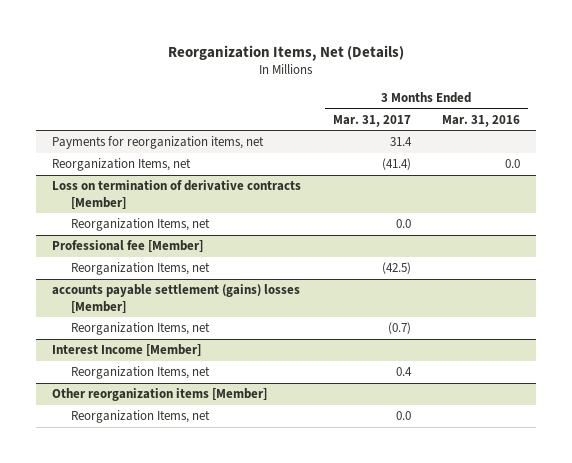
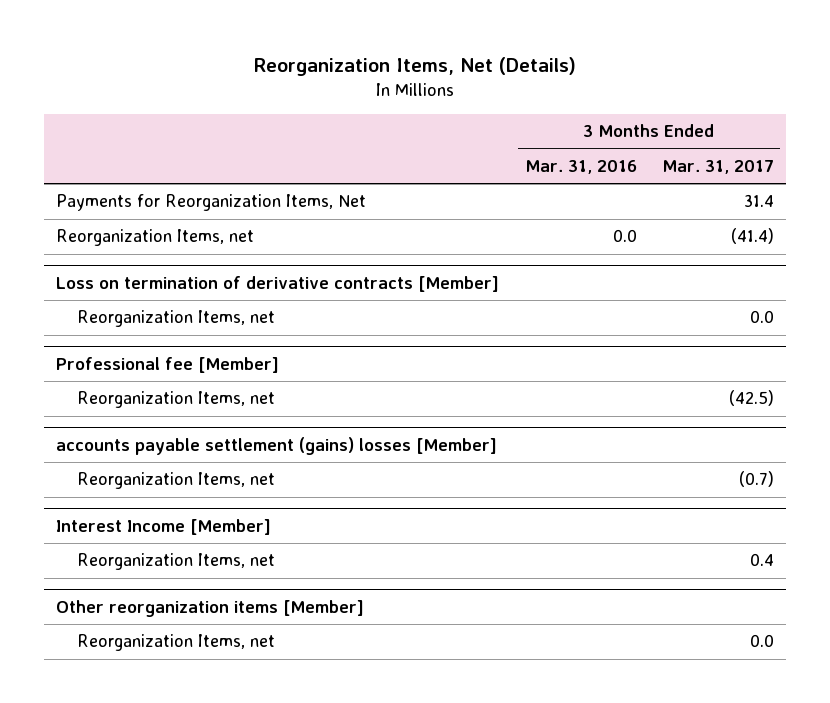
- | 3 Months Ended Mar. 31, 2017 | 3 Months Ended Mar. 31, 2016
+ | 3 Months Ended Mar. 31, 2016 | 3 Months Ended Mar. 31, 2017
- Payments for reorganization items, net | 31.4 |
+ Payments for Reorganization Items, Net | | 31.4

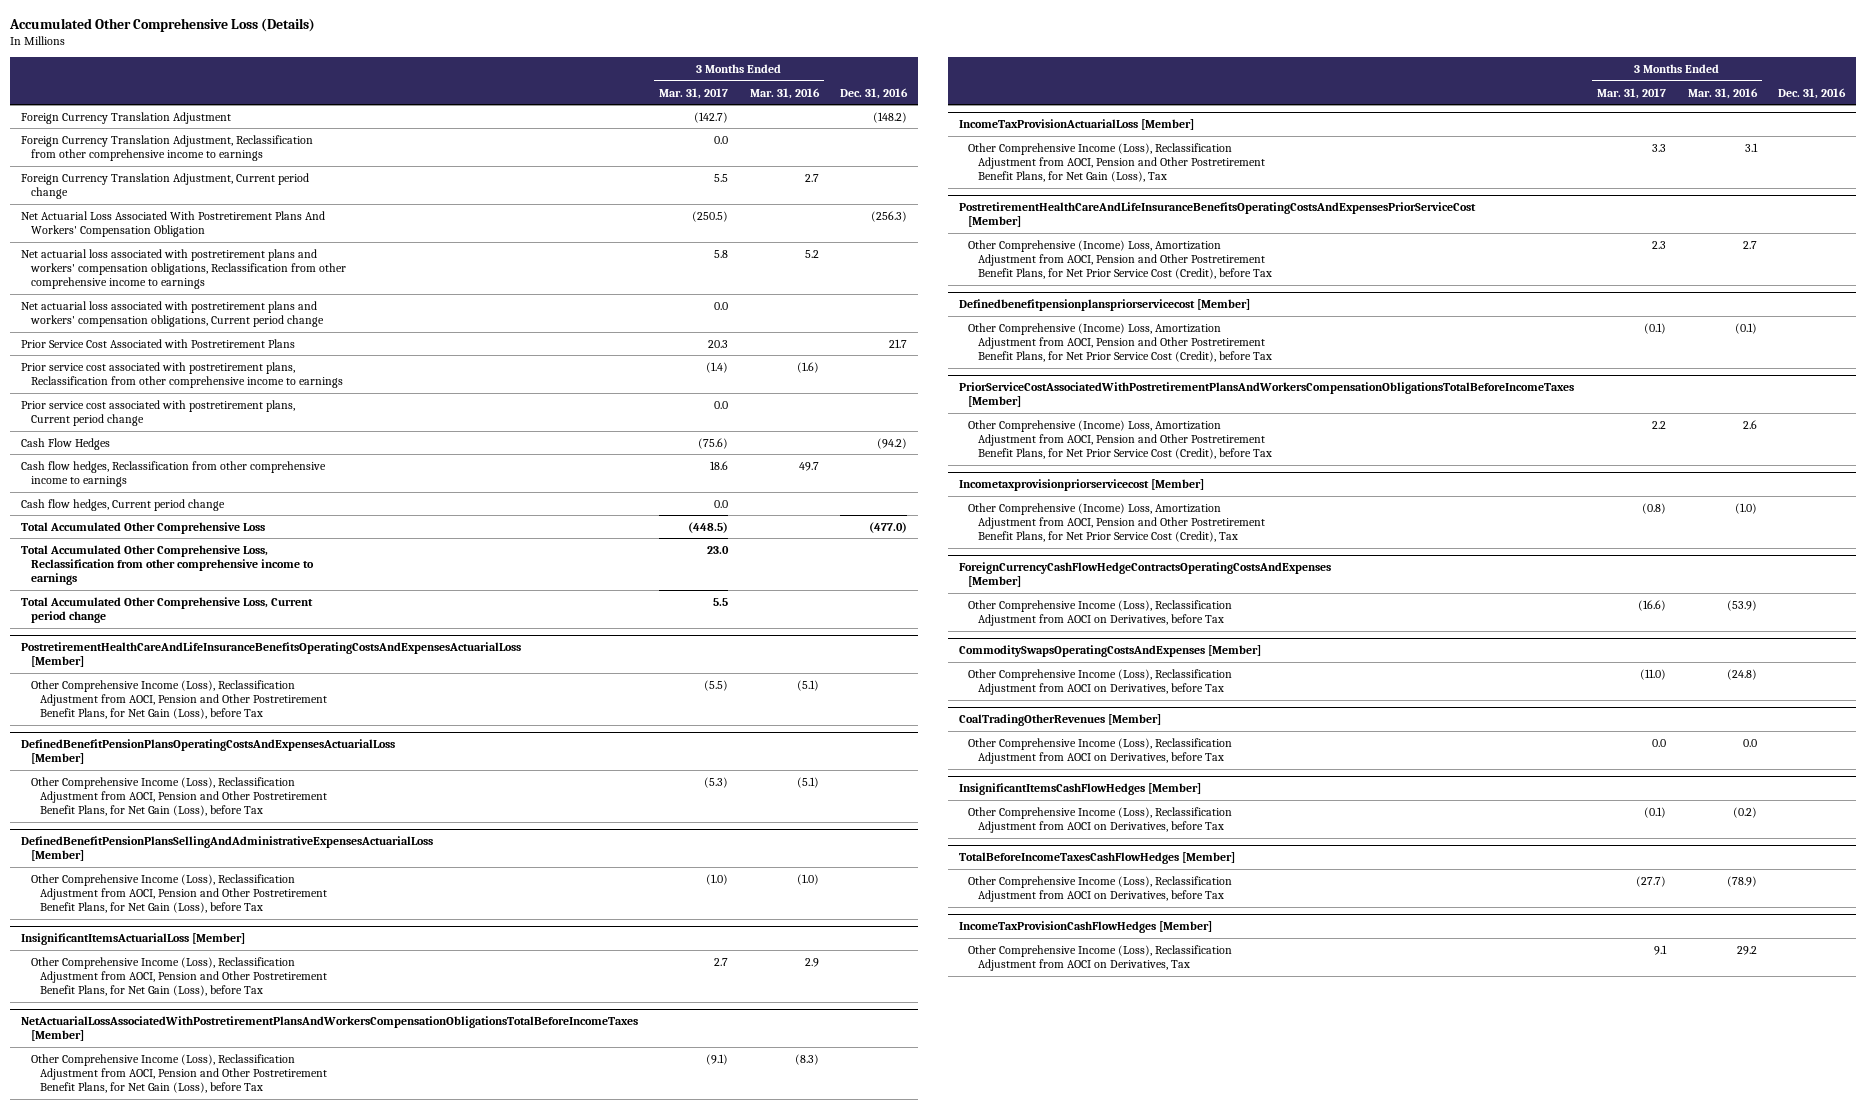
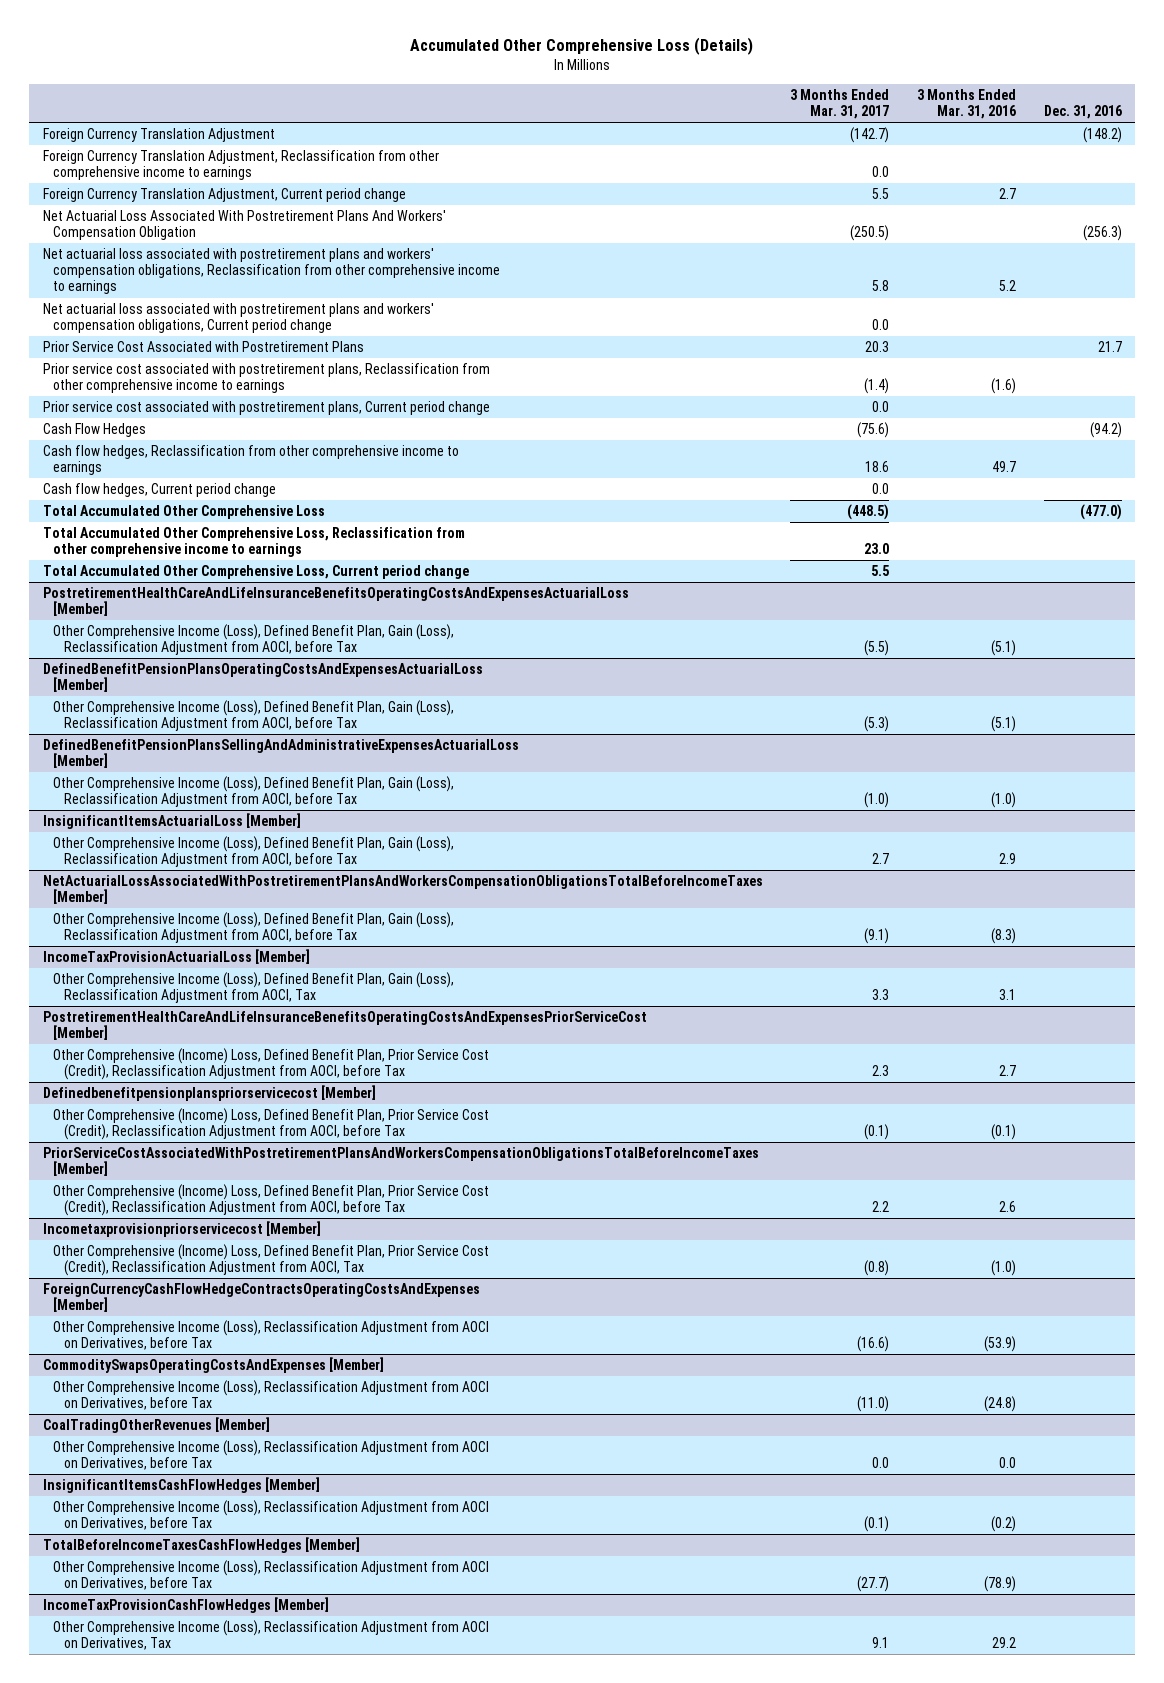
@ PostretirementHealthCareAndLifeInsuranceBenefitsOperatingCostsAndExpensesActuarialLoss [Member]
- Other Comprehensive Income (Loss), Reclassification Adjustment from AOCI, Pension and Other Postretirement Benefit Plans, for Net Gain (Loss), before Tax | (5.5) | (5.1) |
+ Other Comprehensive Income (Loss), Defined Benefit Plan, Gain (Loss), Reclassification Adjustment from AOCI, before Tax | (5.5) | (5.1) |
@ DefinedBenefitPensionPlansOperatingCostsAndExpensesActuarialLoss [Member]
- Other Comprehensive Income (Loss), Reclassification Adjustment from AOCI, Pension and Other Postretirement Benefit Plans, for Net Gain (Loss), before Tax | (5.3) | (5.1) |
+ Other Comprehensive Income (Loss), Defined Benefit Plan, Gain (Loss), Reclassification Adjustment from AOCI, before Tax | (5.3) | (5.1) |
@ DefinedBenefitPensionPlansSellingAndAdministrativeExpensesActuarialLoss [Member]
- Other Comprehensive Income (Loss), Reclassification Adjustment from AOCI, Pension and Other Postretirement Benefit Plans, for Net Gain (Loss), before Tax | (1.0) | (1.0) |
+ Other Comprehensive Income (Loss), Defined Benefit Plan, Gain (Loss), Reclassification Adjustment from AOCI, before Tax | (1.0) | (1.0) |
@ InsignificantItemsActuarialLoss [Member]
- Other Comprehensive Income (Loss), Reclassification Adjustment from AOCI, Pension and Other Postretirement Benefit Plans, for Net Gain (Loss), before Tax | 2.7 | 2.9 |
+ Other Comprehensive Income (Loss), Defined Benefit Plan, Gain (Loss), Reclassification Adjustment from AOCI, before Tax | 2.7 | 2.9 |
@ NetActuarialLossAssociatedWithPostretirementPlansAndWorkersCompensationObligationsTotalBeforeIncomeTaxes [Member]
- Other Comprehensive Income (Loss), Reclassification Adjustment from AOCI, Pension and Other Postretirement Benefit Plans, for Net Gain (Loss), before Tax | (9.1) | (8.3) |
+ Other Comprehensive Income (Loss), Defined Benefit Plan, Gain (Loss), Reclassification Adjustment from AOCI, before Tax | (9.1) | (8.3) |
@ IncomeTaxProvisionActuarialLoss [Member]
- Other Comprehensive Income (Loss), Reclassification Adjustment from AOCI, Pension and Other Postretirement Benefit Plans, for Net Gain (Loss), Tax | 3.3 | 3.1 |
+ Other Comprehensive Income (Loss), Defined Benefit Plan, Gain (Loss), Reclassification Adjustment from AOCI, Tax | 3.3 | 3.1 |
@ PostretirementHealthCareAndLifeInsuranceBenefitsOperatingCostsAndExpensesPriorServiceCost [Member]
- Other Comprehensive (Income) Loss, Amortization Adjustment from AOCI, Pension and Other Postretirement Benefit Plans, for Net Prior Service Cost (Credit), before Tax | 2.3 | 2.7 |
+ Other Comprehensive (Income) Loss, Defined Benefit Plan, Prior Service Cost (Credit), Reclassification Adjustment from AOCI, before Tax | 2.3 | 2.7 |
@ Definedbenefitpensionplanspriorservicecost [Member]
- Other Comprehensive (Income) Loss, Amortization Adjustment from AOCI, Pension and Other Postretirement Benefit Plans, for Net Prior Service Cost (Credit), before Tax | (0.1) | (0.1) |
+ Other Comprehensive (Income) Loss, Defined Benefit Plan, Prior Service Cost (Credit), Reclassification Adjustment from AOCI, before Tax | (0.1) | (0.1) |
@ PriorServiceCostAssociatedWithPostretirementPlansAndWorkersCompensationObligationsTotalBeforeIncomeTaxes [Member]
- Other Comprehensive (Income) Loss, Amortization Adjustment from AOCI, Pension and Other Postretirement Benefit Plans, for Net Prior Service Cost (Credit), before Tax | 2.2 | 2.6 |
+ Other Comprehensive (Income) Loss, Defined Benefit Plan, Prior Service Cost (Credit), Reclassification Adjustment from AOCI, before Tax | 2.2 | 2.6 |
@ Incometaxprovisionpriorservicecost [Member]
- Other Comprehensive (Income) Loss, Amortization Adjustment from AOCI, Pension and Other Postretirement Benefit Plans, for Net Prior Service Cost (Credit), Tax | (0.8) | (1.0) |
+ Other Comprehensive (Income) Loss, Defined Benefit Plan, Prior Service Cost (Credit), Reclassification Adjustment from AOCI, Tax | (0.8) | (1.0) |

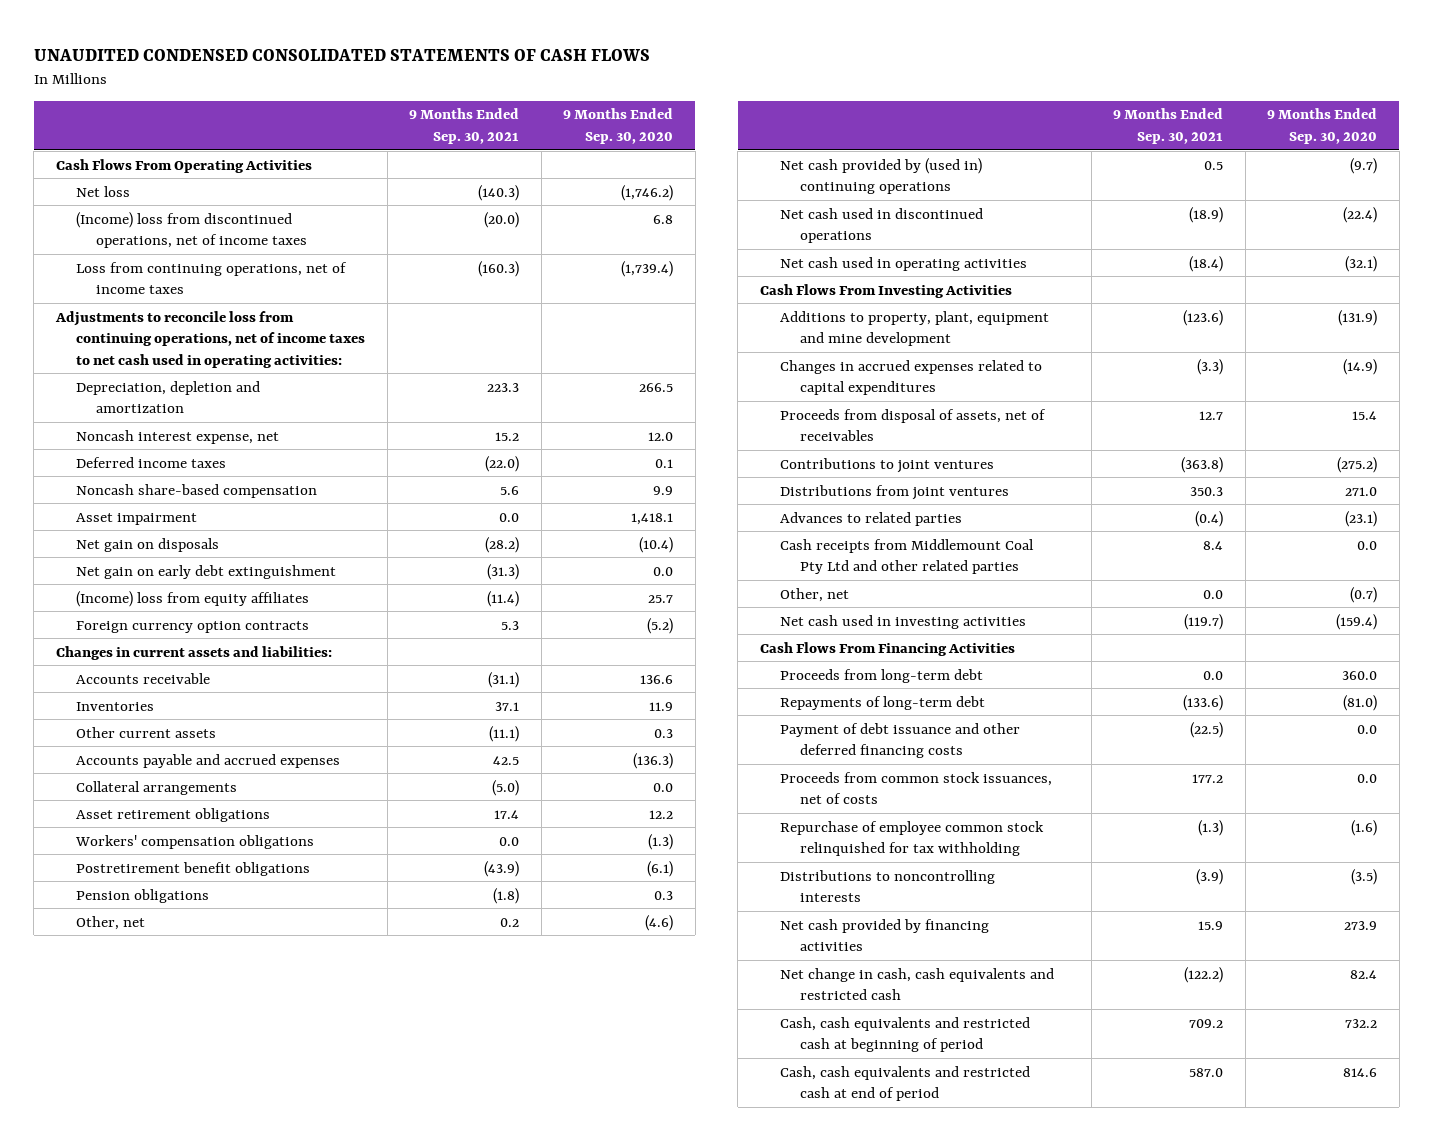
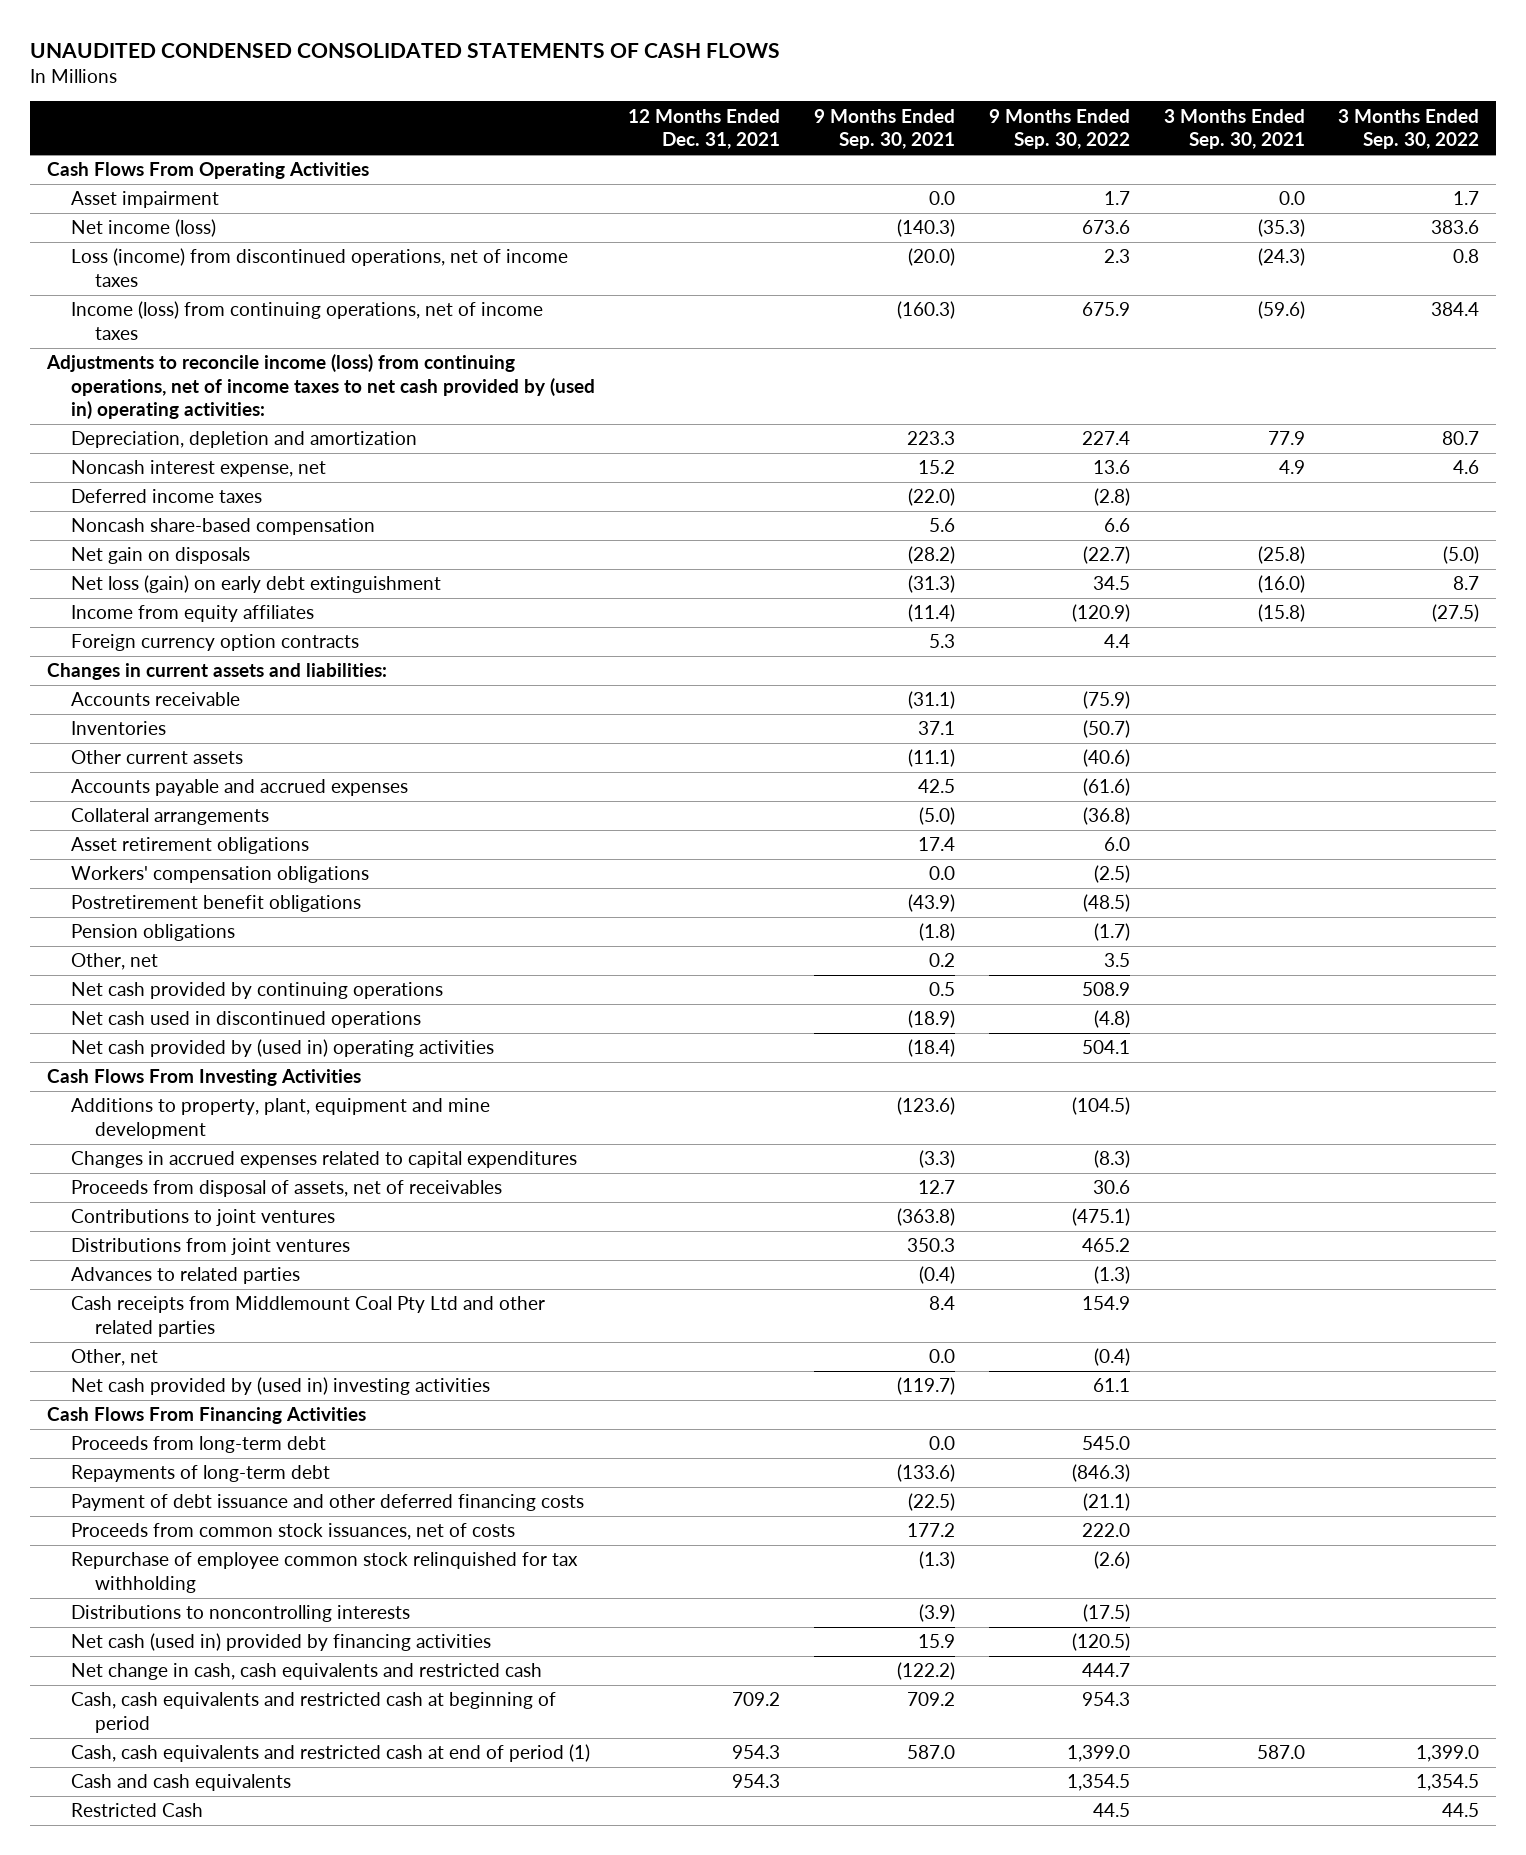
- | 9 Months Ended Sep. 30, 2021 | 9 Months Ended Sep. 30, 2020
+ | 12 Months Ended Dec. 31, 2021 | 9 Months Ended Sep. 30, 2021 | 9 Months Ended Sep. 30, 2022 | 3 Months Ended Sep. 30, 2021 | 3 Months Ended Sep. 30, 2022
- Net loss | (140.3) | (1,746.2)
- (Income) loss from discontinued operations, net of income taxes | (20.0) | 6.8
- Loss from continuing operations, net of income taxes | (160.3) | (1,739.4)
- Adjustments to reconcile loss from continuing operations, net of income taxes to net cash used in operating activities:
moved up: Asset impairment | | 0.0 | 1.7 | 0.0 | 1.7
+ Net income (loss) | | (140.3) | 673.6 | (35.3) | 383.6
+ Loss (income) from discontinued operations, net of income taxes | | (20.0) | 2.3 | (24.3) | 0.8
+ Income (loss) from continuing operations, net of income taxes | | (160.3) | 675.9 | (59.6) | 384.4
+ Adjustments to reconcile income (loss) from continuing operations, net of income taxes to net cash provided by (used in) operating activities:
- Net gain on early debt extinguishment | (31.3) | 0.0
- (Income) loss from equity affiliates | (11.4) | 25.7
+ Net loss (gain) on early debt extinguishment | | (31.3) | 34.5 | (16.0) | 8.7
+ Income from equity affiliates | | (11.4) | (120.9) | (15.8) | (27.5)
- Net cash provided by (used in) continuing operations | 0.5 | (9.7)
+ Net cash provided by continuing operations | | 0.5 | 508.9 | |
- Net cash used in operating activities | (18.4) | (32.1)
+ Net cash provided by (used in) operating activities | | (18.4) | 504.1 | |
- Net cash used in investing activities | (119.7) | (159.4)
+ Net cash provided by (used in) investing activities | | (119.7) | 61.1 | |
- Net cash provided by financing activities | 15.9 | 273.9
+ Net cash (used in) provided by financing activities | | 15.9 | (120.5) | |
- Cash, cash equivalents and restricted cash at end of period | 587.0 | 814.6
+ Cash, cash equivalents and restricted cash at end of period (1) | 954.3 | 587.0 | 1,399.0 | 587.0 | 1,399.0
+ Cash and cash equivalents | 954.3 | | 1,354.5 | | 1,354.5
+ Restricted Cash | | | 44.5 | | 44.5

